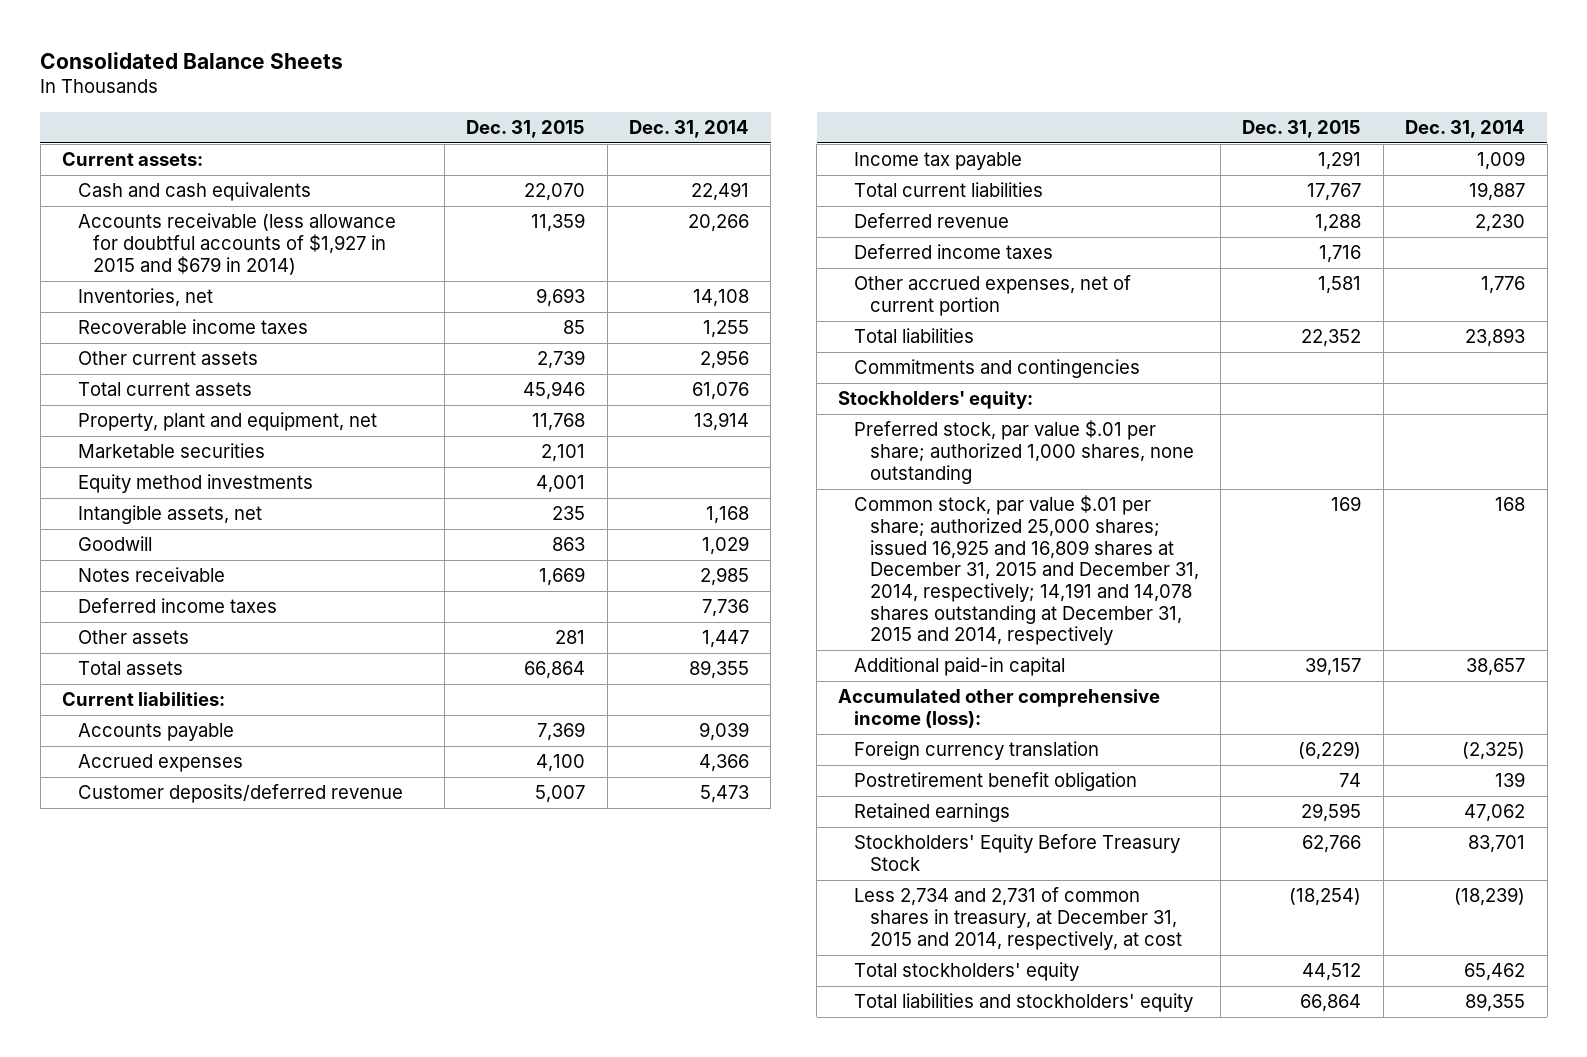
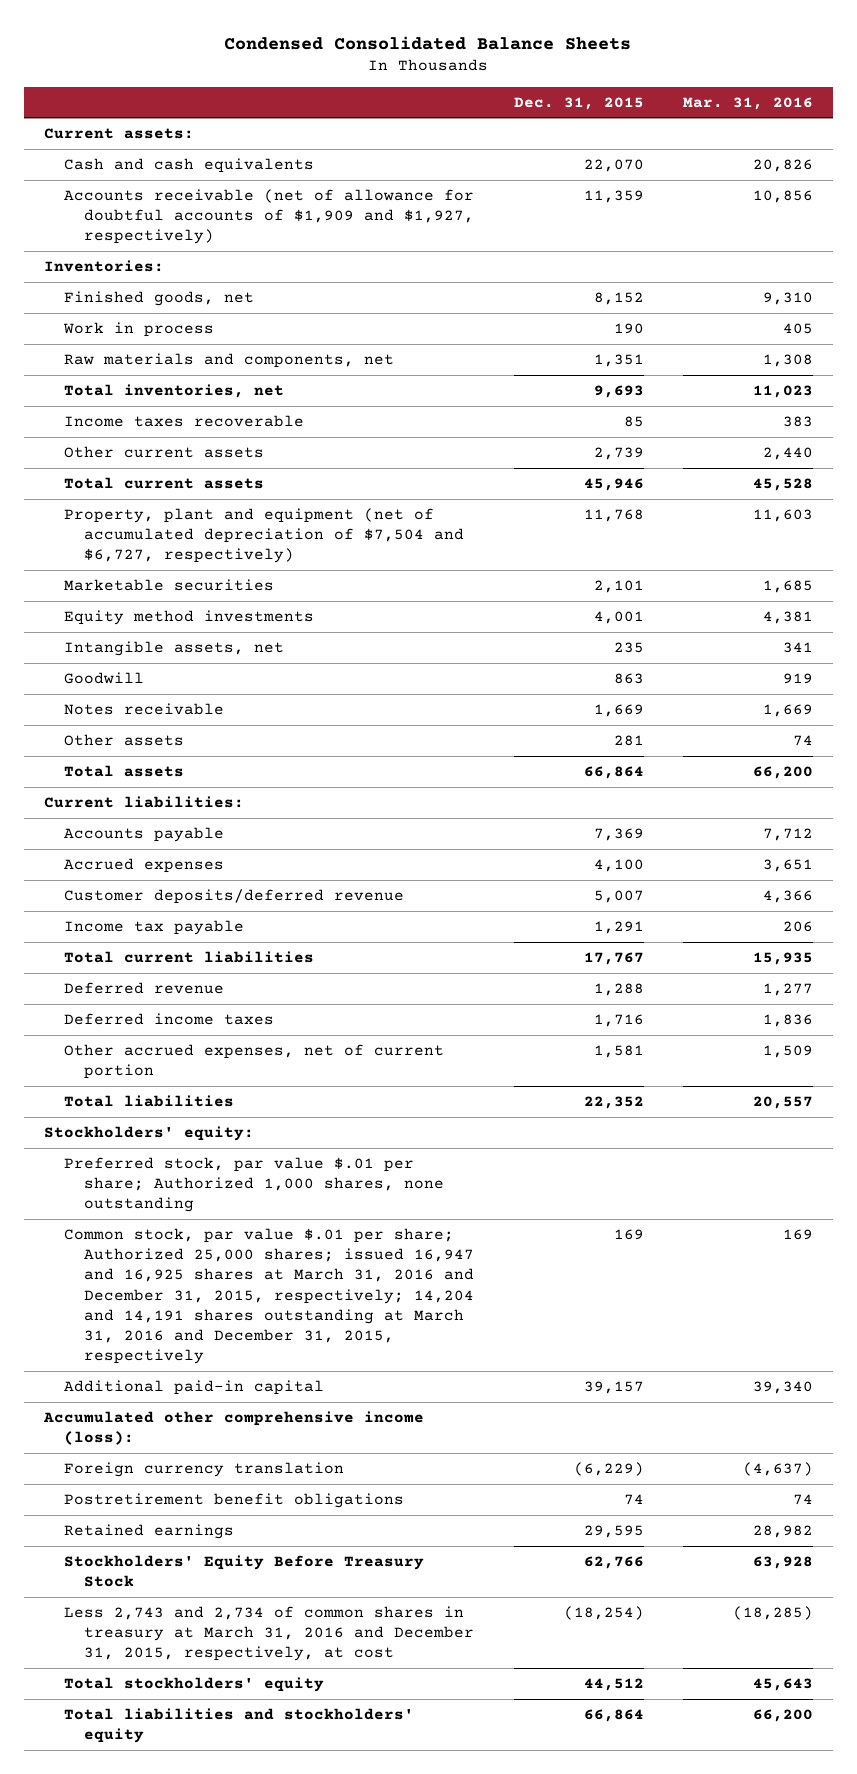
- Consolidated Balance Sheets
+ Condensed Consolidated Balance Sheets
- | Dec. 31, 2015 | Dec. 31, 2014
+ | Dec. 31, 2015 | Mar. 31, 2016
- Accounts receivable (less allowance for doubtful accounts of $1,927 in 2015 and $679 in 2014) | 11,359 | 20,266
- Inventories, net | 9,693 | 14,108
- Recoverable income taxes | 85 | 1,255
+ Accounts receivable (net of allowance for doubtful accounts of $1,909 and $1,927, respectively) | 11,359 | 10,856
+ Inventories:
+ Finished goods, net | 8,152 | 9,310
+ Work in process | 190 | 405
+ Raw materials and components, net | 1,351 | 1,308
+ Total inventories, net | 9,693 | 11,023
+ Income taxes recoverable | 85 | 383
- Property, plant and equipment, net | 11,768 | 13,914
+ Property, plant and equipment (net of accumulated depreciation of $7,504 and $6,727, respectively) | 11,768 | 11,603
- Deferred income taxes | | 7,736
- Commitments and contingencies
- Preferred stock, par value $.01 per share; authorized 1,000 shares, none outstanding
- Common stock, par value $.01 per share; authorized 25,000 shares; issued 16,925 and 16,809 shares at December 31, 2015 and December 31, 2014, respectively; 14,191 and 14,078 shares outstanding at December 31, 2015 and 2014, respectively | 169 | 168
+ Preferred stock, par value $.01 per share; Authorized 1,000 shares, none outstanding
+ Common stock, par value $.01 per share; Authorized 25,000 shares; issued 16,947 and 16,925 shares at March 31, 2016 and December 31, 2015, respectively; 14,204 and 14,191 shares outstanding at March 31, 2016 and December 31, 2015, respectively | 169 | 169
- Postretirement benefit obligation | 74 | 139
+ Postretirement benefit obligations | 74 | 74
- Less 2,734 and 2,731 of common shares in treasury, at December 31, 2015 and 2014, respectively, at cost | (18,254) | (18,239)
+ Less 2,743 and 2,734 of common shares in treasury at March 31, 2016 and December 31, 2015, respectively, at cost | (18,254) | (18,285)

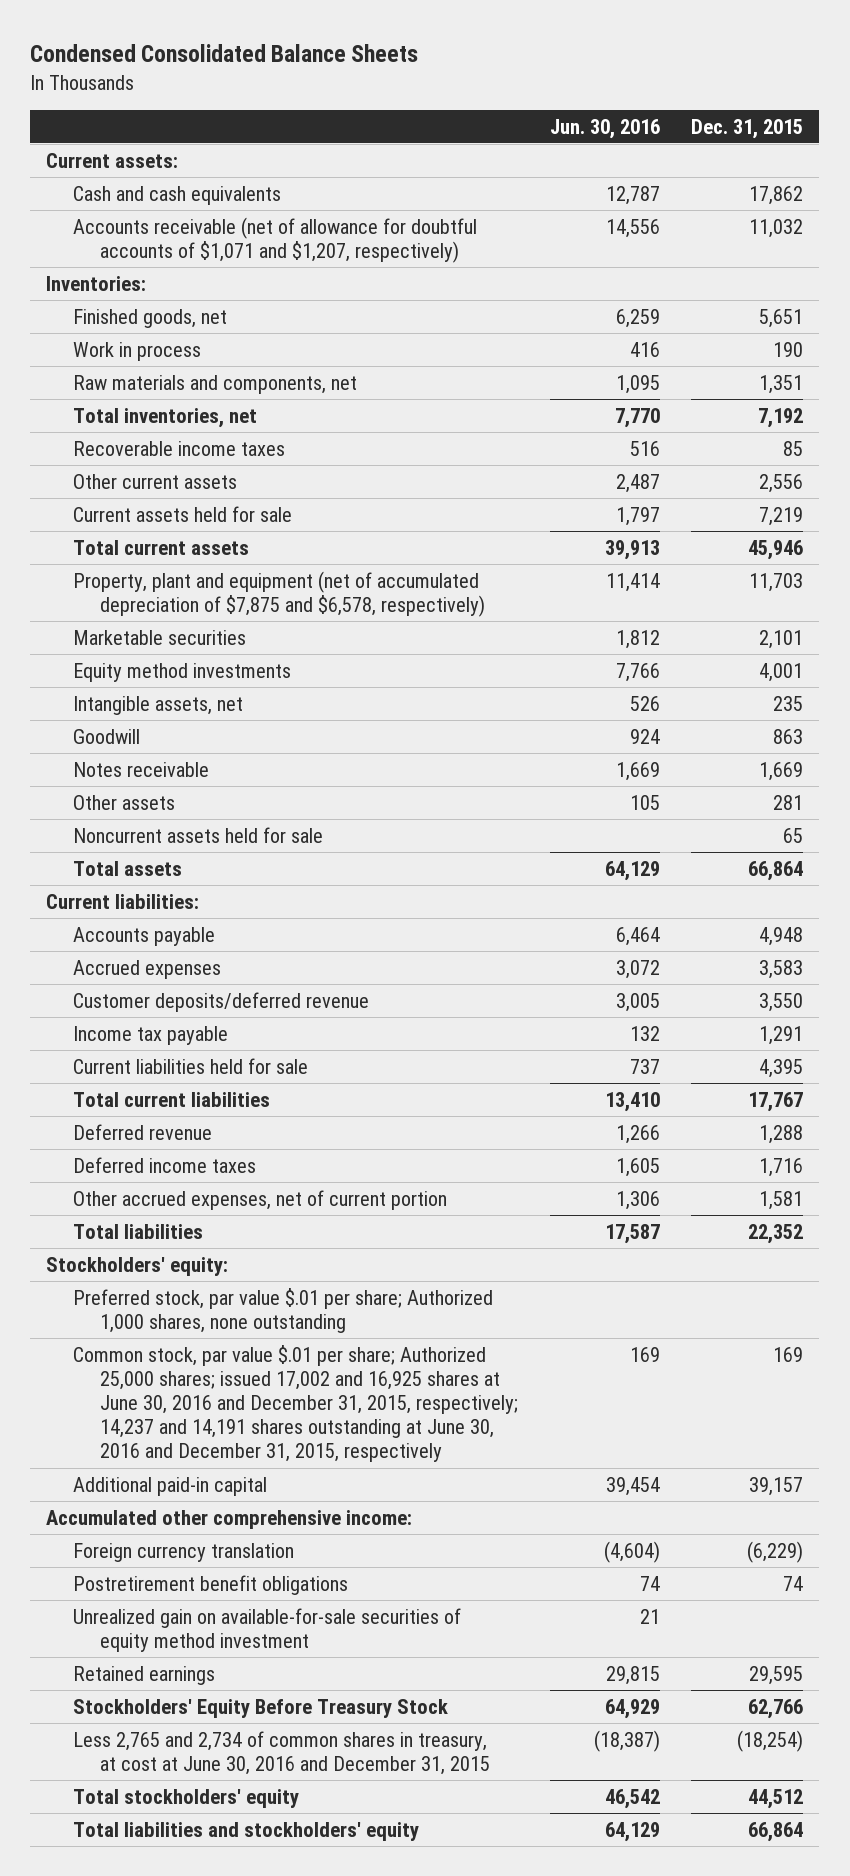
- | Dec. 31, 2015 | Mar. 31, 2016
+ | Jun. 30, 2016 | Dec. 31, 2015
- Cash and cash equivalents | 22,070 | 20,826
- Accounts receivable (net of allowance for doubtful accounts of $1,909 and $1,927, respectively) | 11,359 | 10,856
+ Cash and cash equivalents | 12,787 | 17,862
+ Accounts receivable (net of allowance for doubtful accounts of $1,071 and $1,207, respectively) | 14,556 | 11,032
- Finished goods, net | 8,152 | 9,310
+ Finished goods, net | 6,259 | 5,651
- Total inventories, net | 9,693 | 11,023
- Income taxes recoverable | 85 | 383
- Other current assets | 2,739 | 2,440
+ Total inventories, net | 7,770 | 7,192
+ Recoverable income taxes | 516 | 85
+ Other current assets | 2,487 | 2,556
+ Current assets held for sale | 1,797 | 7,219
- Property, plant and equipment (net of accumulated depreciation of $7,504 and $6,727, respectively) | 11,768 | 11,603
+ Property, plant and equipment (net of accumulated depreciation of $7,875 and $6,578, respectively) | 11,414 | 11,703
+ Noncurrent assets held for sale | | 65
- Accounts payable | 7,369 | 7,712
- Accrued expenses | 4,100 | 3,651
- Customer deposits/deferred revenue | 5,007 | 4,366
+ Accounts payable | 6,464 | 4,948
+ Accrued expenses | 3,072 | 3,583
+ Customer deposits/deferred revenue | 3,005 | 3,550
+ Current liabilities held for sale | 737 | 4,395
- Common stock, par value $.01 per share; Authorized 25,000 shares; issued 16,947 and 16,925 shares at March 31, 2016 and December 31, 2015, respectively; 14,204 and 14,191 shares outstanding at March 31, 2016 and December 31, 2015, respectively | 169 | 169
+ Common stock, par value $.01 per share; Authorized 25,000 shares; issued 17,002 and 16,925 shares at June 30, 2016 and December 31, 2015, respectively; 14,237 and 14,191 shares outstanding at June 30, 2016 and December 31, 2015, respectively | 169 | 169
- Accumulated other comprehensive income (loss):
+ Accumulated other comprehensive income:
+ Unrealized gain on available-for-sale securities of equity method investment | 21 |
- Less 2,743 and 2,734 of common shares in treasury at March 31, 2016 and December 31, 2015, respectively, at cost | (18,254) | (18,285)
+ Less 2,765 and 2,734 of common shares in treasury, at cost at June 30, 2016 and December 31, 2015 | (18,387) | (18,254)

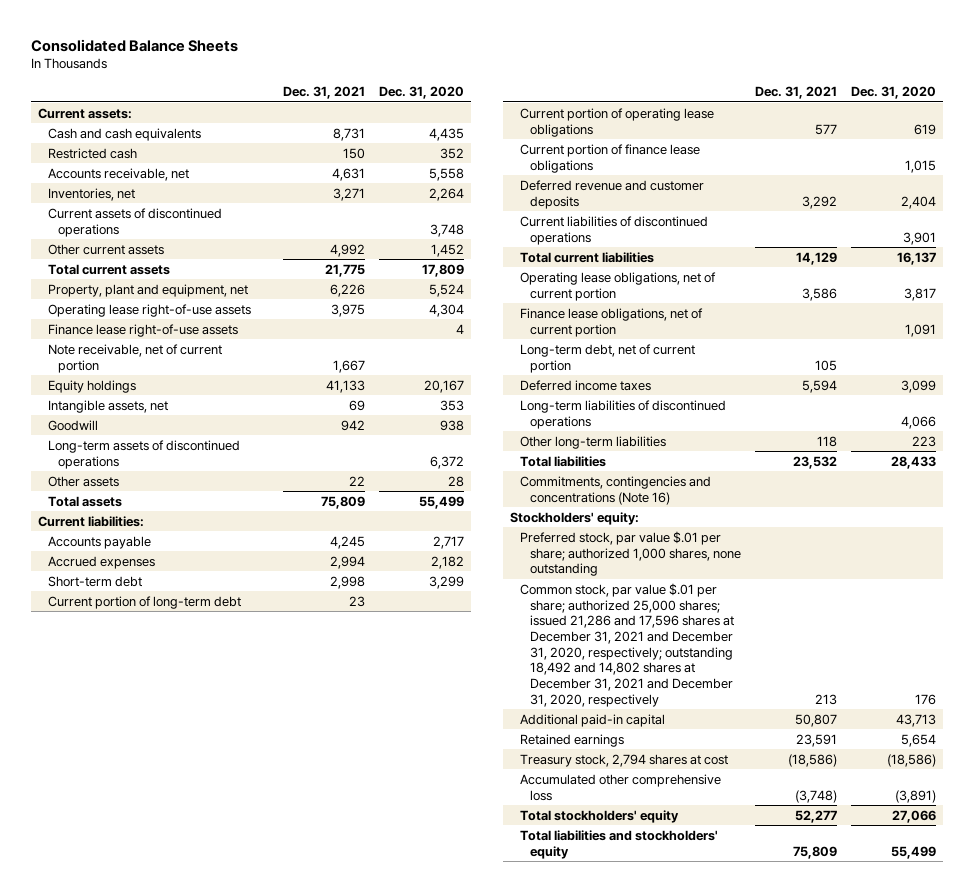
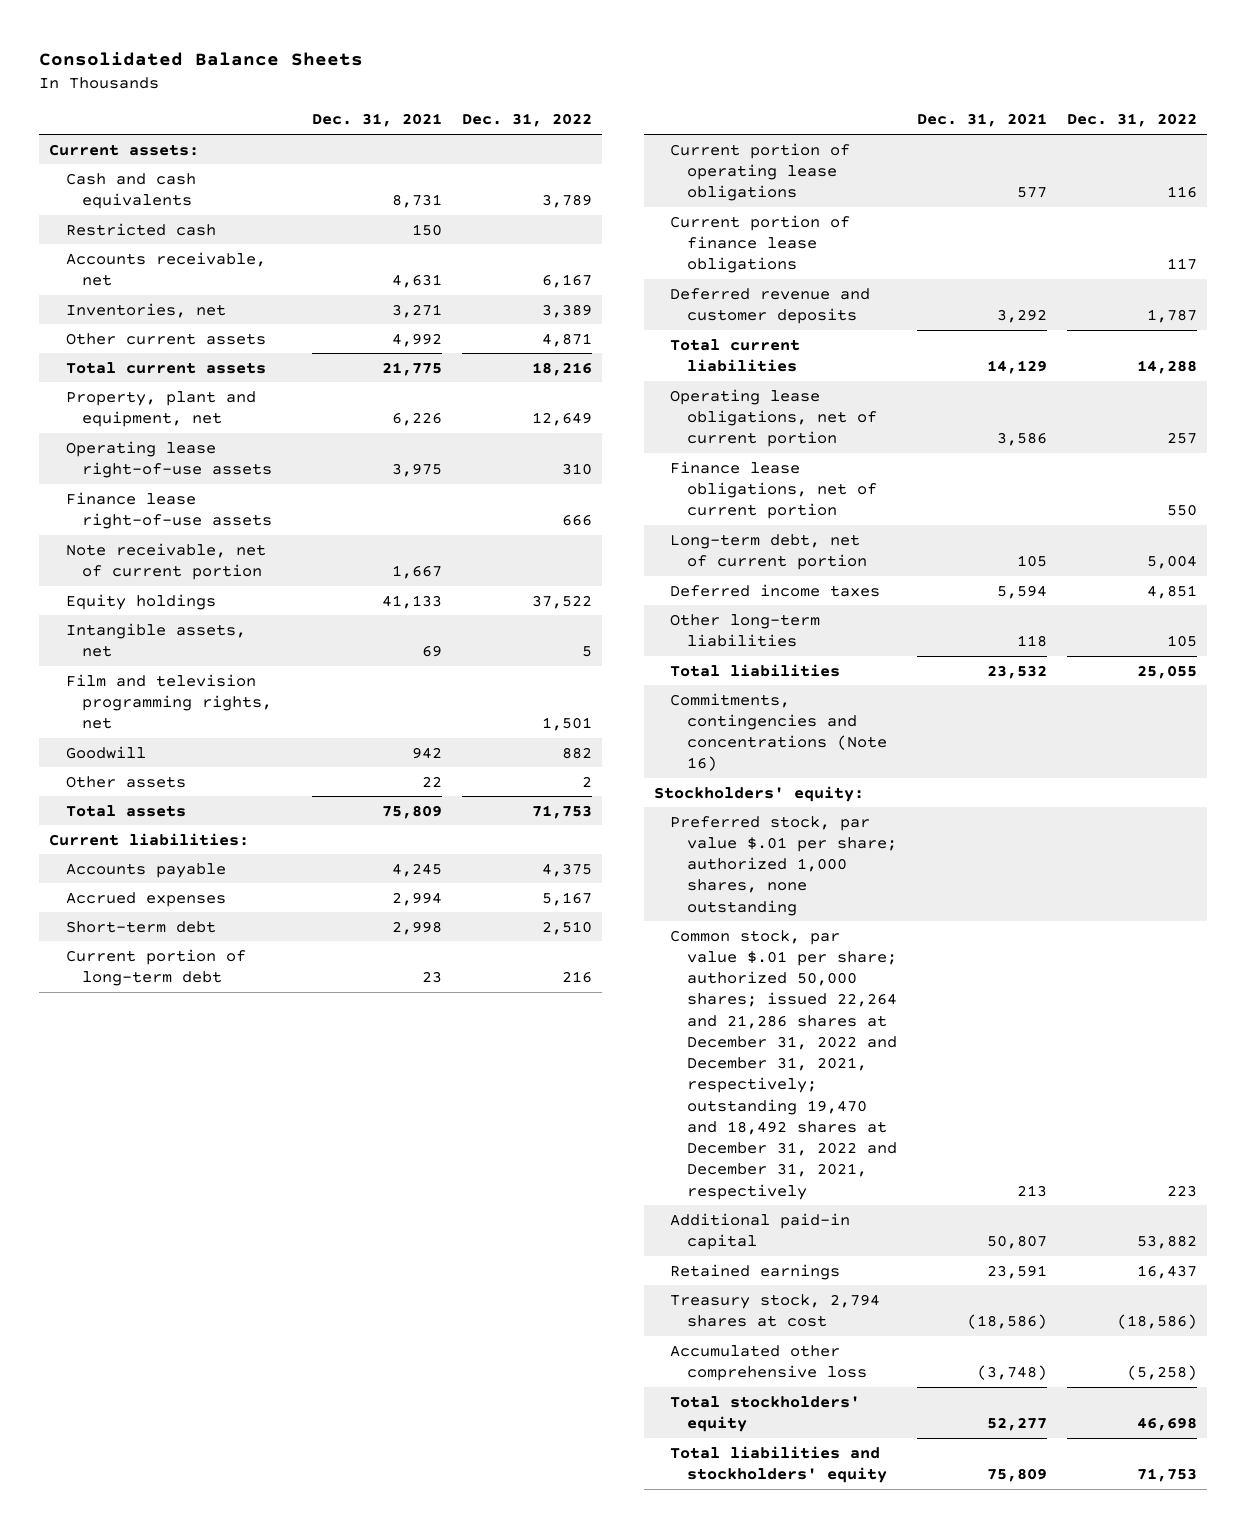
- | Dec. 31, 2021 | Dec. 31, 2020
+ | Dec. 31, 2021 | Dec. 31, 2022
- Current assets of discontinued operations | | 3,748
+ Film and television programming rights, net | | 1,501
- Long-term assets of discontinued operations | | 6,372
- Current liabilities of discontinued operations | | 3,901
- Long-term liabilities of discontinued operations | | 4,066
- Common stock, par value $.01 per share; authorized 25,000 shares; issued 21,286 and 17,596 shares at December 31, 2021 and December 31, 2020, respectively; outstanding 18,492 and 14,802 shares at December 31, 2021 and December 31, 2020, respectively | 213 | 176
+ Common stock, par value $.01 per share; authorized 50,000 shares; issued 22,264 and 21,286 shares at December 31, 2022 and December 31, 2021, respectively; outstanding 19,470 and 18,492 shares at December 31, 2022 and December 31, 2021, respectively | 213 | 223

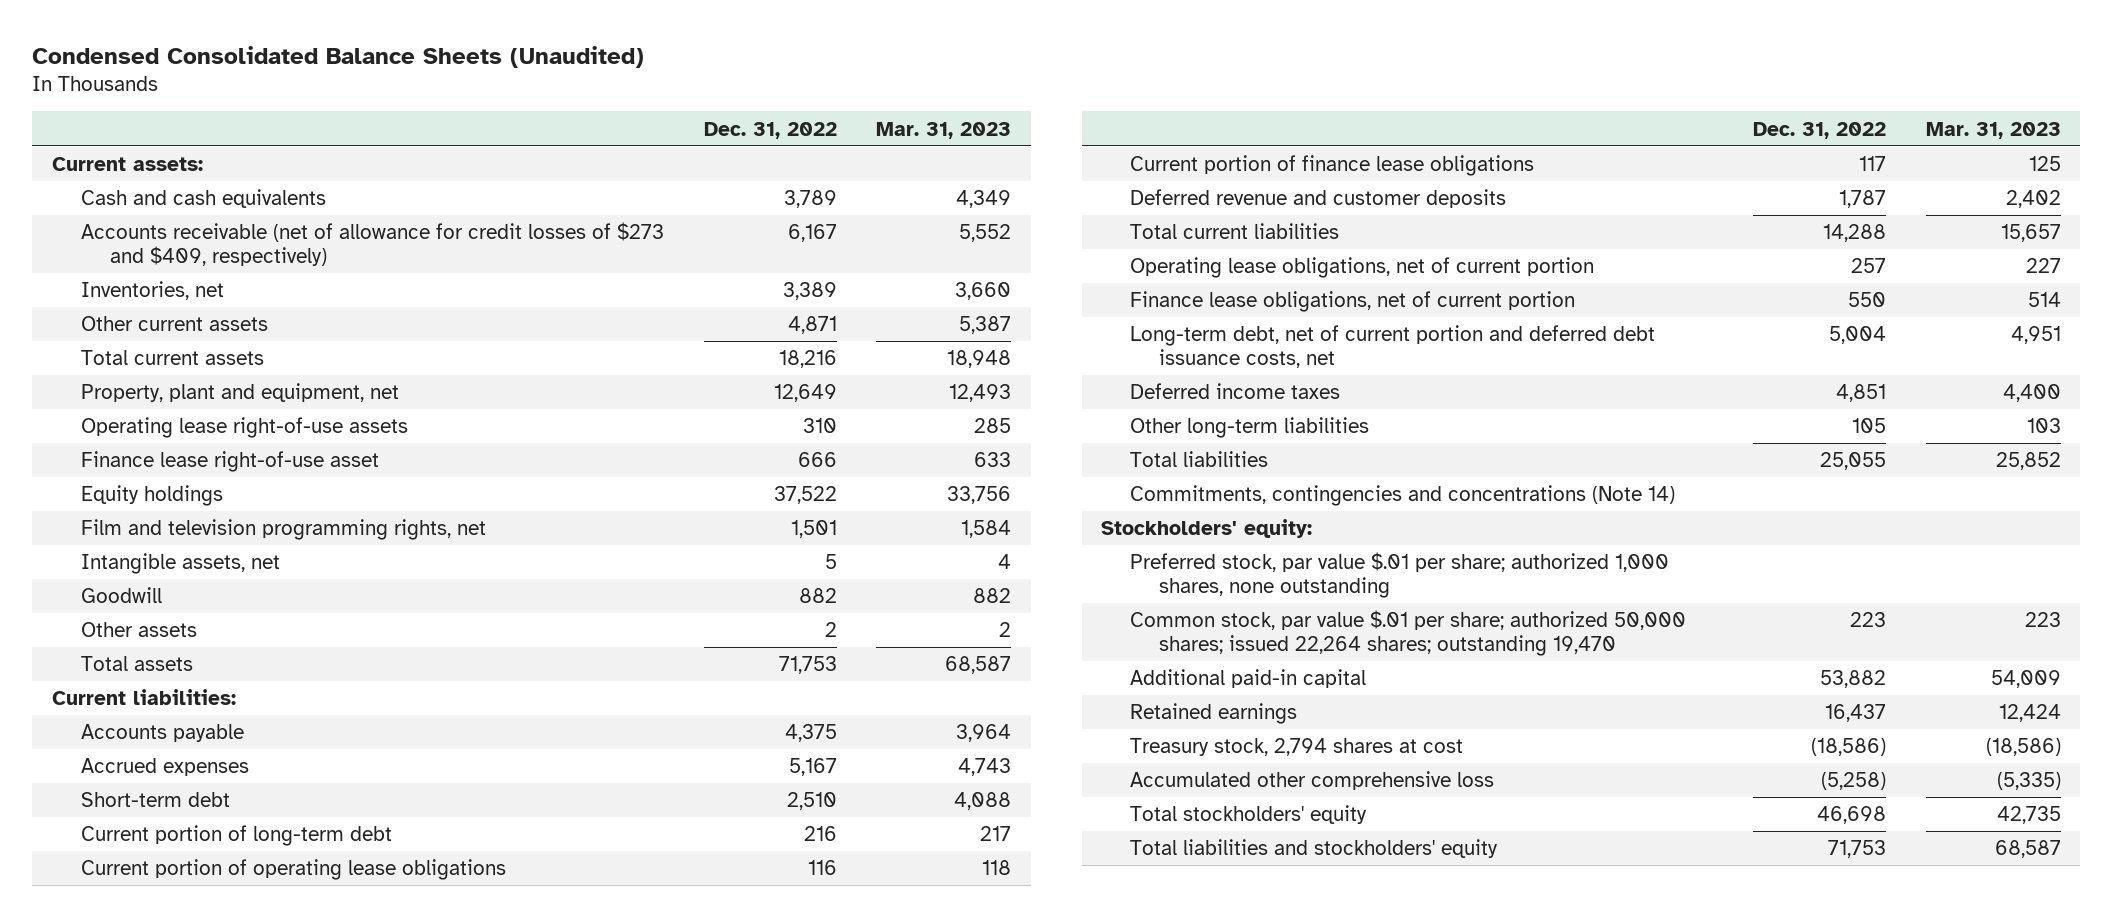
- Consolidated Balance Sheets
+ Condensed Consolidated Balance Sheets (Unaudited)
- | Dec. 31, 2021 | Dec. 31, 2022
+ | Dec. 31, 2022 | Mar. 31, 2023
- Restricted cash | 150 |
- Accounts receivable, net | 4,631 | 6,167
+ Accounts receivable (net of allowance for credit losses of $273 and $409, respectively) | 6,167 | 5,552
- Finance lease right-of-use assets | | 666
- Note receivable, net of current portion | 1,667 |
+ Finance lease right-of-use asset | 666 | 633
moved down: Intangible assets, net | 5 | 4
- Long-term debt, net of current portion | 105 | 5,004
+ Long-term debt, net of current portion and deferred debt issuance costs, net | 5,004 | 4,951
- Commitments, contingencies and concentrations (Note 16)
+ Commitments, contingencies and concentrations (Note 14)
- Common stock, par value $.01 per share; authorized 50,000 shares; issued 22,264 and 21,286 shares at December 31, 2022 and December 31, 2021, respectively; outstanding 19,470 and 18,492 shares at December 31, 2022 and December 31, 2021, respectively | 213 | 223
+ Common stock, par value $.01 per share; authorized 50,000 shares; issued 22,264 shares; outstanding 19,470 | 223 | 223

